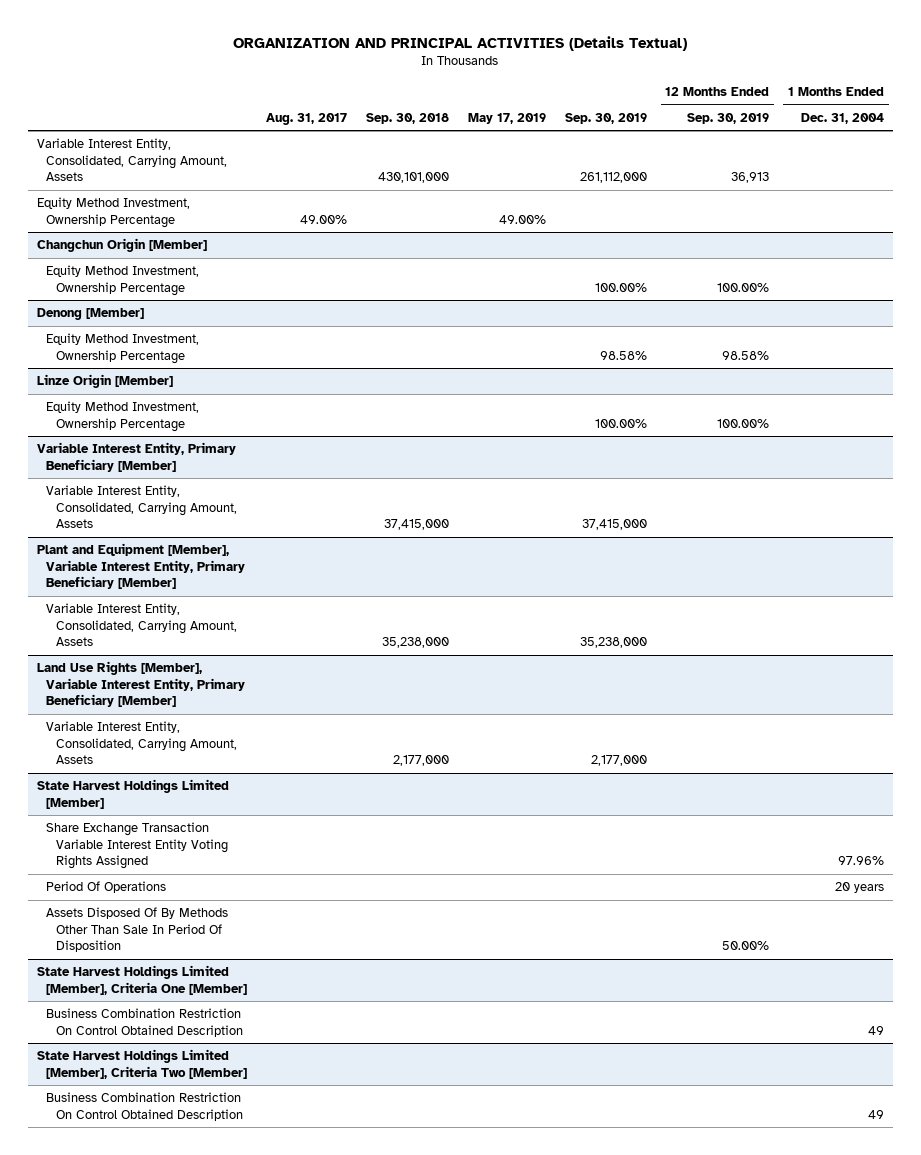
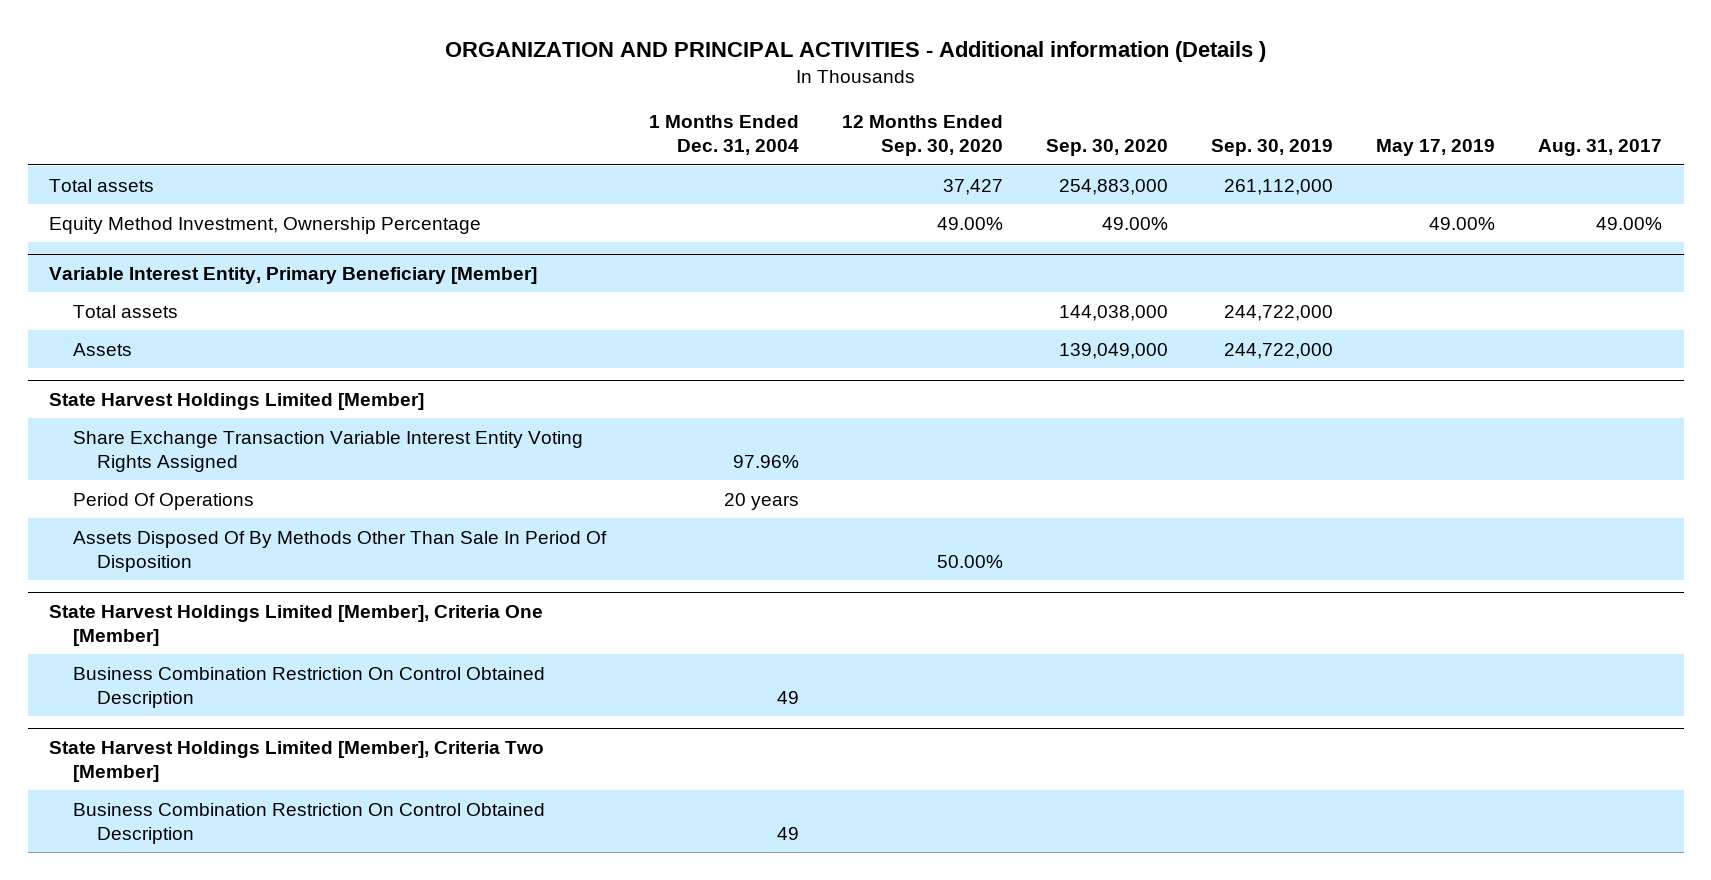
- ORGANIZATION AND PRINCIPAL ACTIVITIES (Details Textual)
+ ORGANIZATION AND PRINCIPAL ACTIVITIES - Additional information (Details )
- | Aug. 31, 2017 | Sep. 30, 2018 | May 17, 2019 | Sep. 30, 2019 | 12 Months Ended Sep. 30, 2019 | 1 Months Ended Dec. 31, 2004
+ | 1 Months Ended Dec. 31, 2004 | 12 Months Ended Sep. 30, 2020 | Sep. 30, 2020 | Sep. 30, 2019 | May 17, 2019 | Aug. 31, 2017
- Variable Interest Entity, Consolidated, Carrying Amount, Assets | | 430,101,000 | | 261,112,000 | 36,913 |
+ Total assets | | 37,427 | 254,883,000 | 261,112,000 | |
- Changchun Origin [Member]
- Equity Method Investment, Ownership Percentage | | | | 100.00% | 100.00% |
- Denong [Member]
- Equity Method Investment, Ownership Percentage | | | | 98.58% | 98.58% |
- Linze Origin [Member]
- Equity Method Investment, Ownership Percentage | | | | 100.00% | 100.00% |
@ Variable Interest Entity, Primary Beneficiary [Member]
- Variable Interest Entity, Consolidated, Carrying Amount, Assets | | 37,415,000 | | 37,415,000 | |
- Plant and Equipment [Member], Variable Interest Entity, Primary Beneficiary [Member]
- Variable Interest Entity, Consolidated, Carrying Amount, Assets | | 35,238,000 | | 35,238,000 | |
- Land Use Rights [Member], Variable Interest Entity, Primary Beneficiary [Member]
- Variable Interest Entity, Consolidated, Carrying Amount, Assets | | 2,177,000 | | 2,177,000 | |
@ Variable Interest Entity, Primary Beneficiary [Member]
+ Total assets | | | 144,038,000 | 244,722,000 | |
+ Assets | | | 139,049,000 | 244,722,000 | |

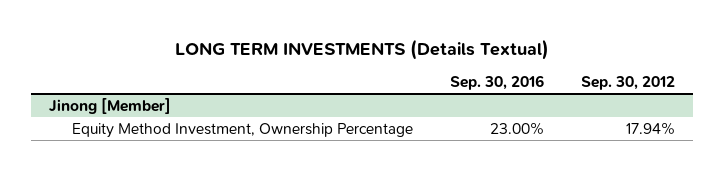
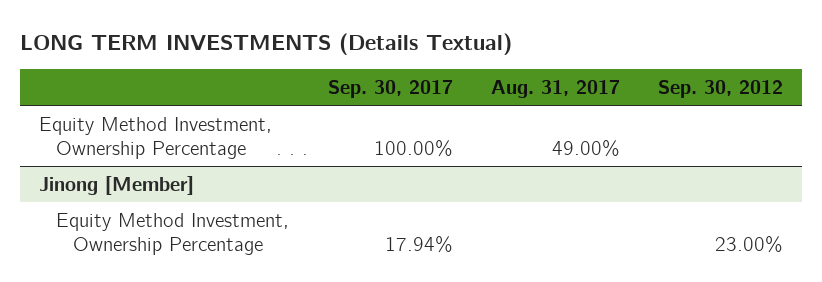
- | Sep. 30, 2016 | Sep. 30, 2012
+ | Sep. 30, 2017 | Aug. 31, 2017 | Sep. 30, 2012
+ Equity Method Investment, Ownership Percentage | 100.00% | 49.00% |
@ Jinong [Member]
- Equity Method Investment, Ownership Percentage | 23.00% | 17.94%
+ Equity Method Investment, Ownership Percentage | 17.94% | | 23.00%

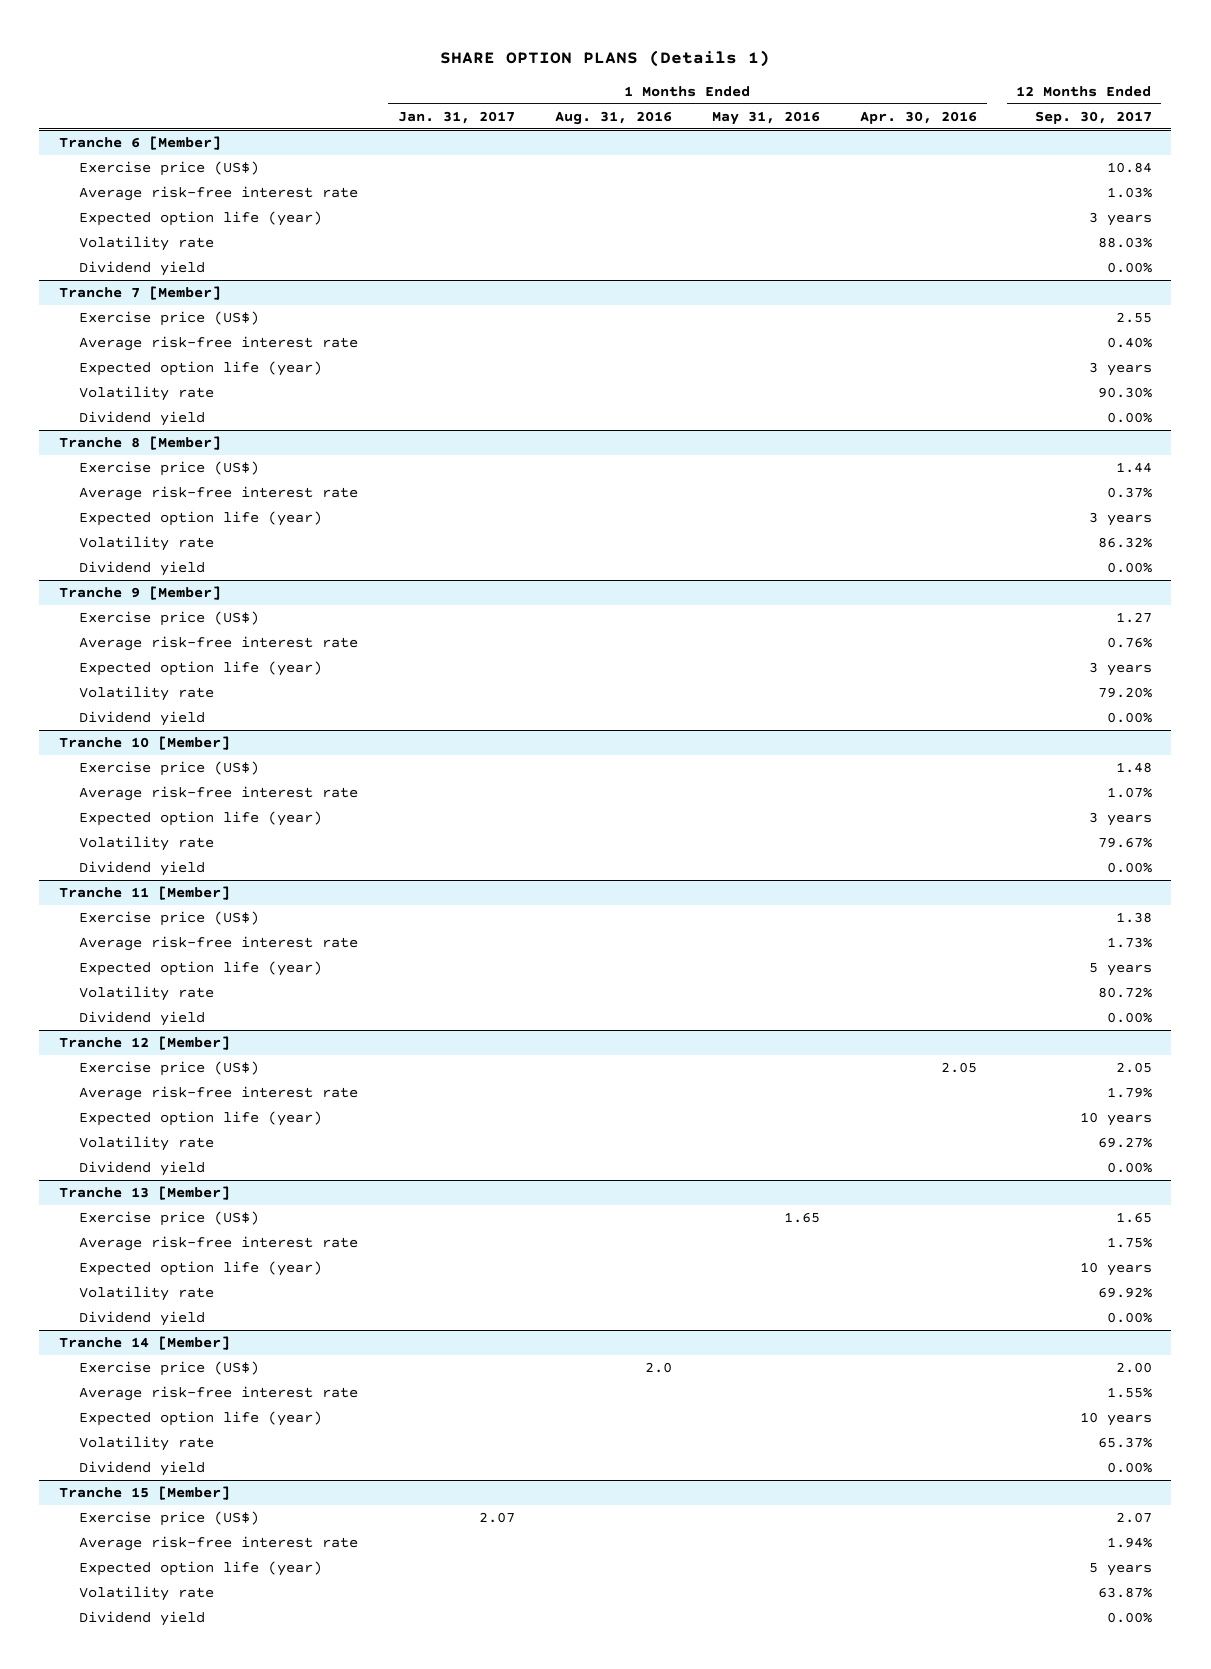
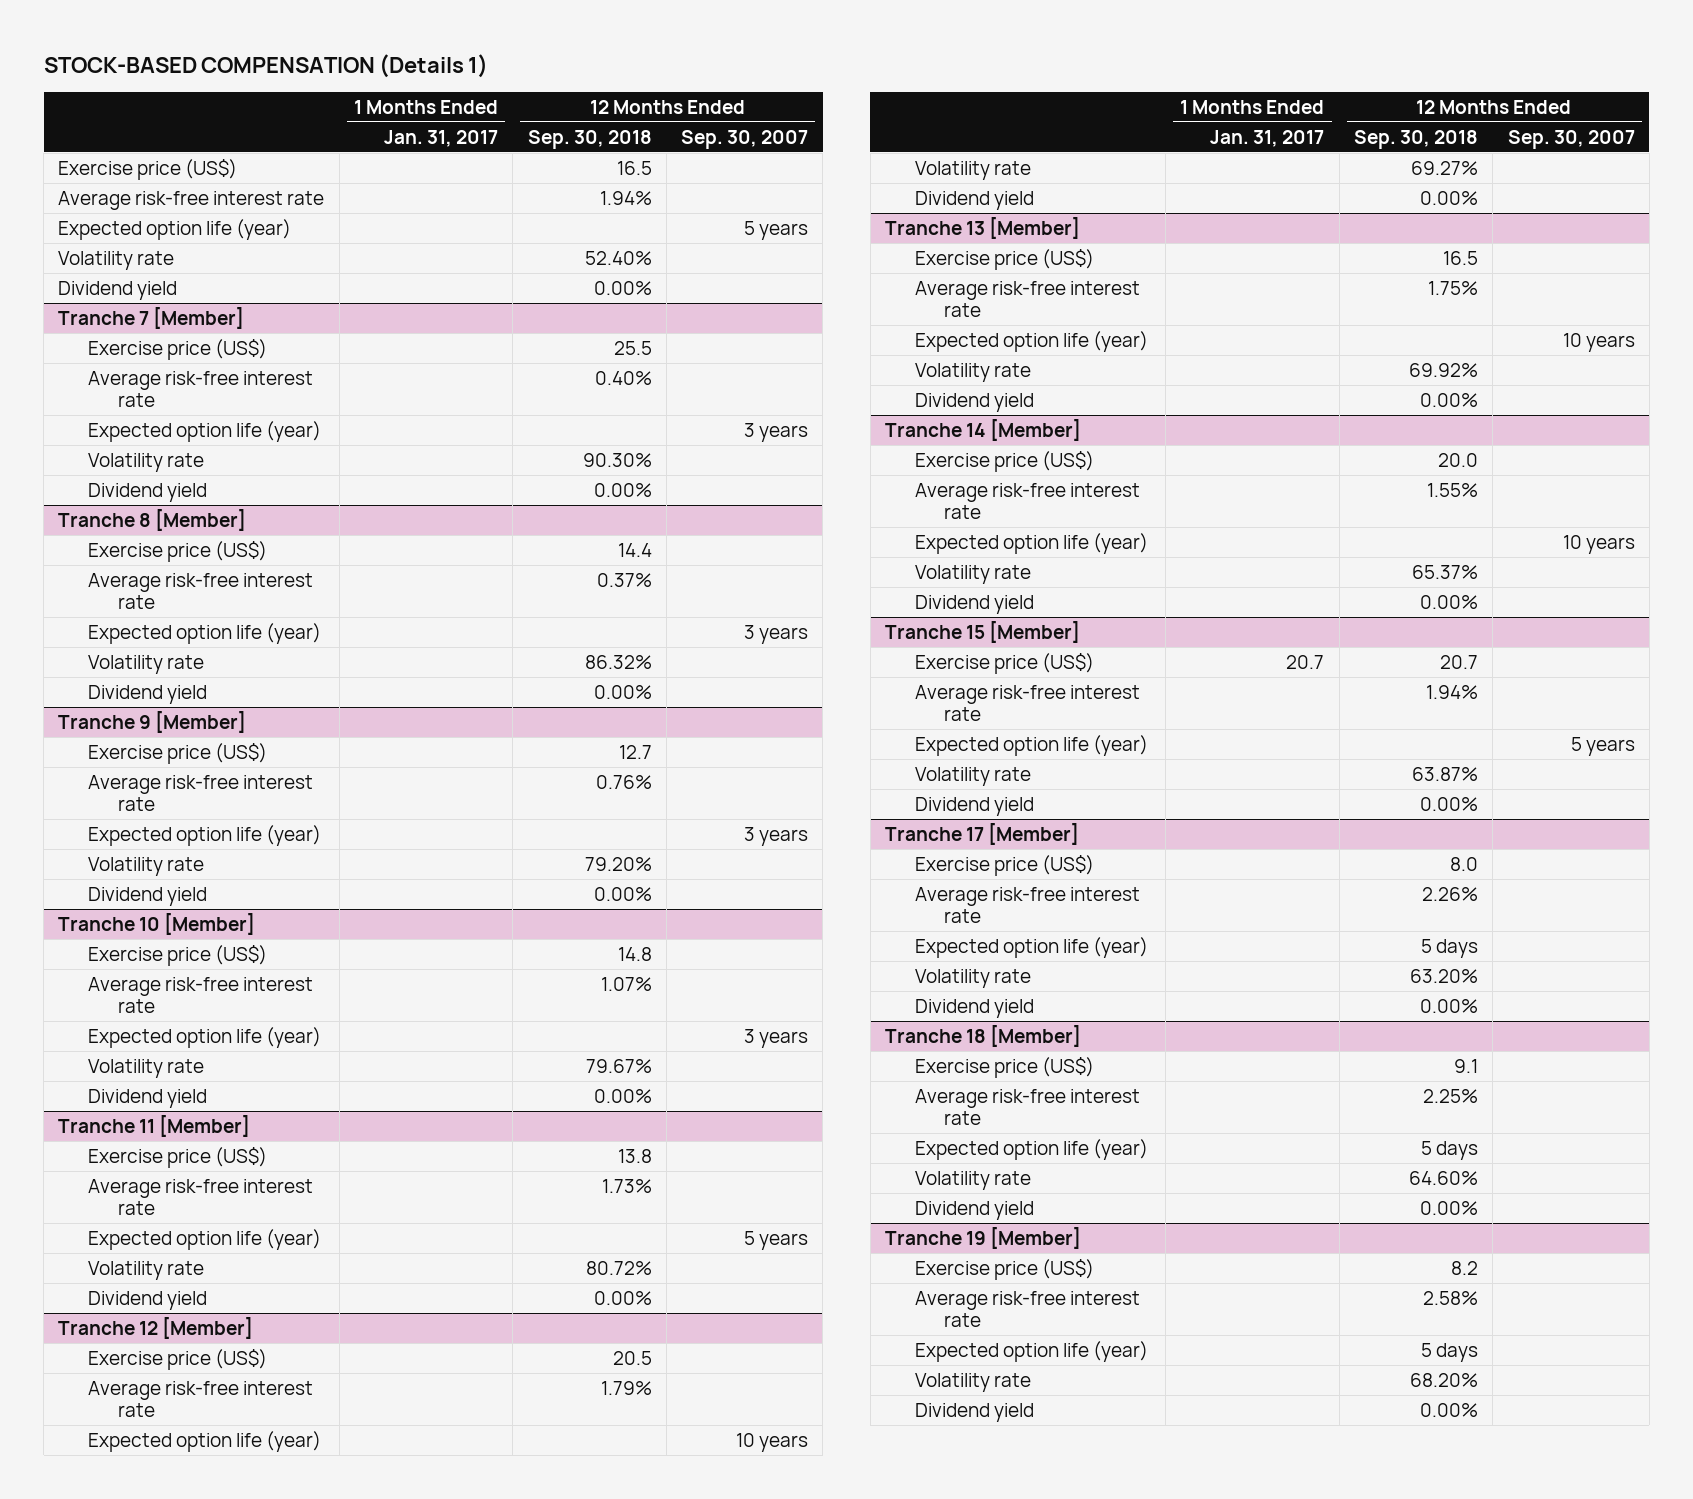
- SHARE OPTION PLANS (Details 1)
+ STOCK-BASED COMPENSATION (Details 1)
- | 1 Months Ended Jan. 31, 2017 | 1 Months Ended Aug. 31, 2016 | 1 Months Ended May 31, 2016 | 1 Months Ended Apr. 30, 2016 | 12 Months Ended Sep. 30, 2017
+ | 1 Months Ended Jan. 31, 2017 | 12 Months Ended Sep. 30, 2018 | 12 Months Ended Sep. 30, 2007
- Tranche 6 [Member]
- Exercise price (US$) | | | | | 10.84
- Average risk-free interest rate | | | | | 1.03%
- Expected option life (year) | | | | | 3 years
- Volatility rate | | | | | 88.03%
- Dividend yield | | | | | 0.00%
+ Exercise price (US$) | | 16.5 |
+ Average risk-free interest rate | | 1.94% |
+ Expected option life (year) | | | 5 years
+ Volatility rate | | 52.40% |
+ Dividend yield | | 0.00% |
@ Tranche 15 [Member]
- Exercise price (US$) | 2.07 | | | | 2.07
+ Exercise price (US$) | 20.7 | 20.7 |
+ Tranche 17 [Member]
+ Exercise price (US$) | | 8.0 |
+ Average risk-free interest rate | | 2.26% |
+ Expected option life (year) | | 5 days |
+ Volatility rate | | 63.20% |
+ Dividend yield | | 0.00% |
+ Tranche 18 [Member]
+ Exercise price (US$) | | 9.1 |
+ Average risk-free interest rate | | 2.25% |
+ Expected option life (year) | | 5 days |
+ Volatility rate | | 64.60% |
+ Dividend yield | | 0.00% |
+ Tranche 19 [Member]
+ Exercise price (US$) | | 8.2 |
+ Average risk-free interest rate | | 2.58% |
+ Expected option life (year) | | 5 days |
+ Volatility rate | | 68.20% |
+ Dividend yield | | 0.00% |

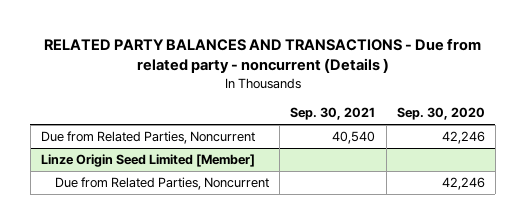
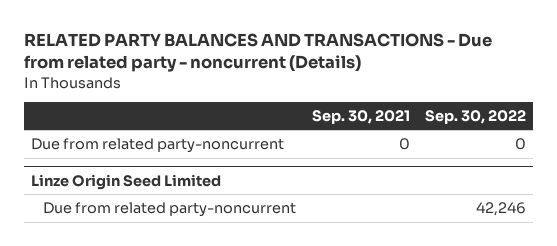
- RELATED PARTY BALANCES AND TRANSACTIONS - Due from related party - noncurrent (Details )
+ RELATED PARTY BALANCES AND TRANSACTIONS - Due from related party - noncurrent (Details)
- | Sep. 30, 2021 | Sep. 30, 2020
+ | Sep. 30, 2021 | Sep. 30, 2022
- Due from Related Parties, Noncurrent | 40,540 | 42,246
- Linze Origin Seed Limited [Member]
- Due from Related Parties, Noncurrent | | 42,246
+ Due from related party-noncurrent | 0 | 0
+ Linze Origin Seed Limited
+ Due from related party-noncurrent | | 42,246

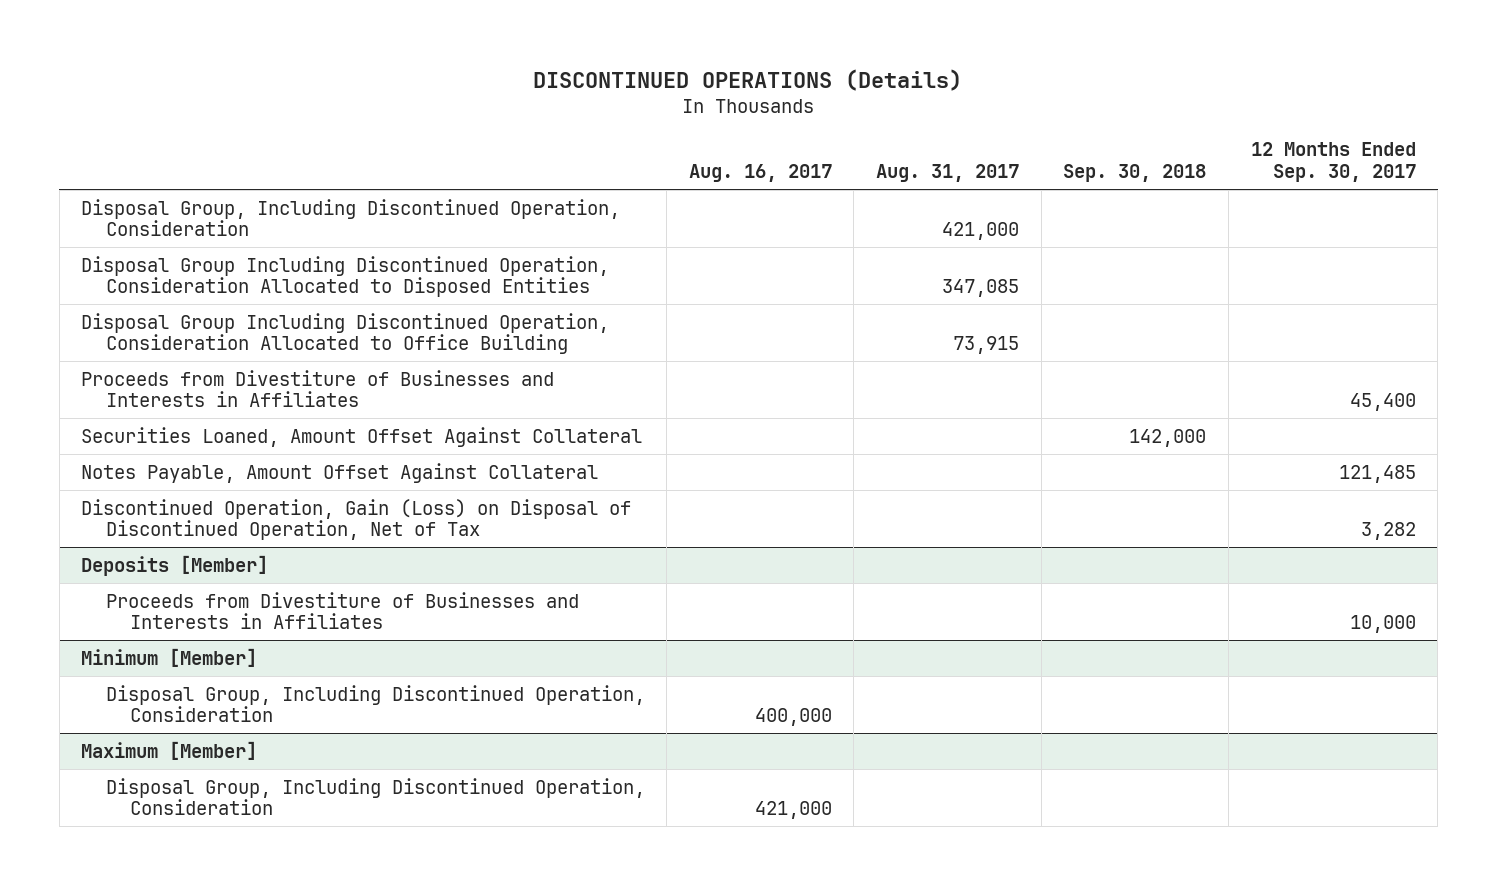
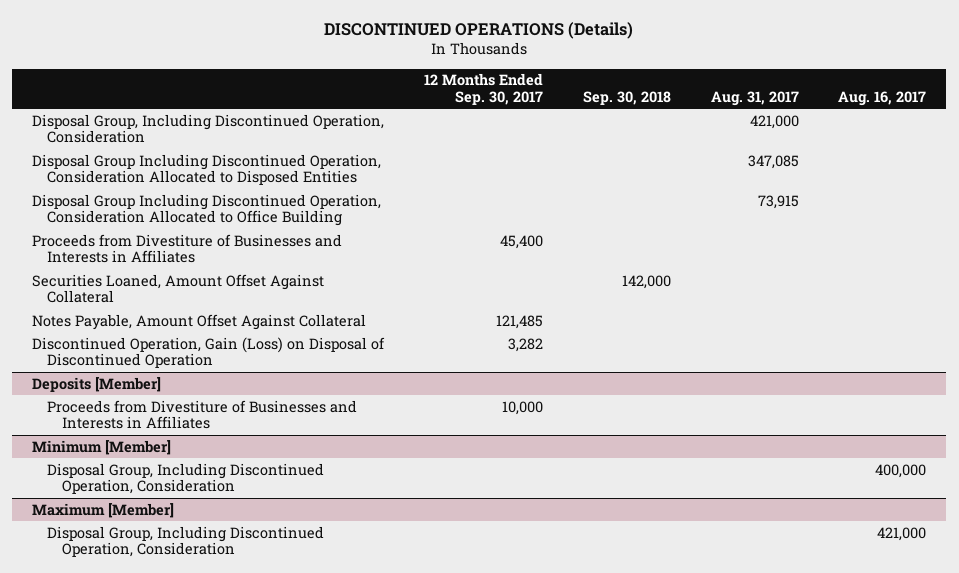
- | Aug. 16, 2017 | Aug. 31, 2017 | Sep. 30, 2018 | 12 Months Ended Sep. 30, 2017
+ | 12 Months Ended Sep. 30, 2017 | Sep. 30, 2018 | Aug. 31, 2017 | Aug. 16, 2017
- Discontinued Operation, Gain (Loss) on Disposal of Discontinued Operation, Net of Tax | | | | 3,282
+ Discontinued Operation, Gain (Loss) on Disposal of Discontinued Operation | 3,282 | | |

